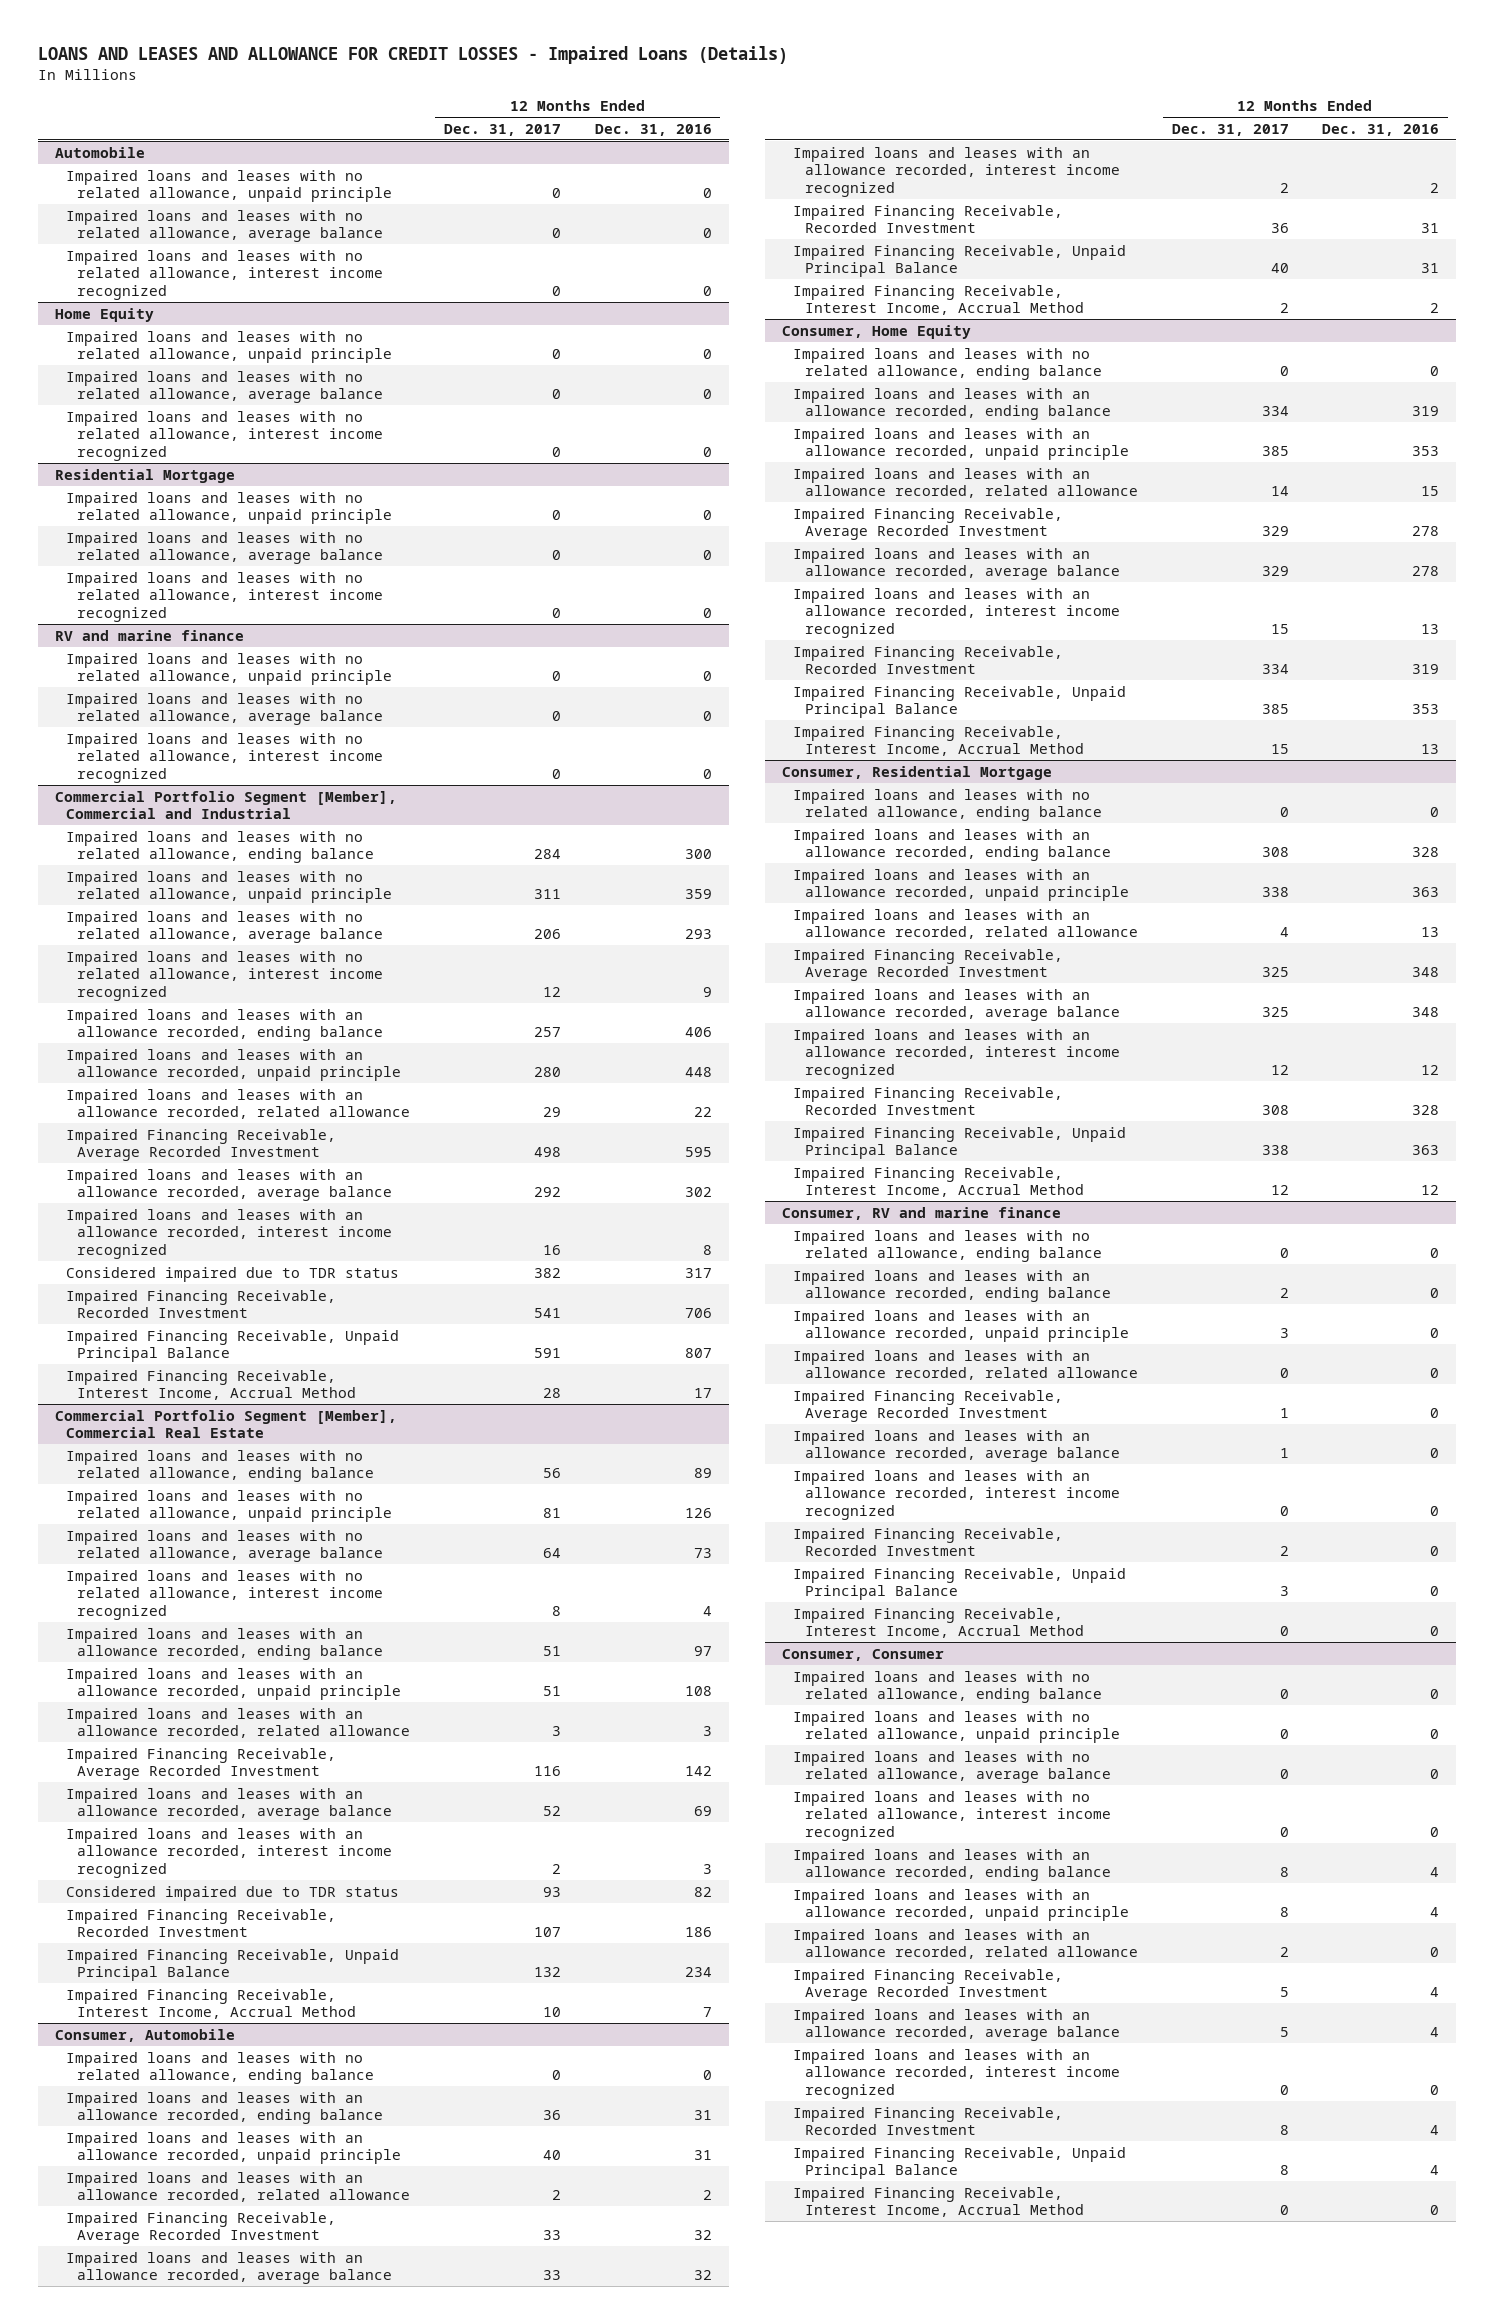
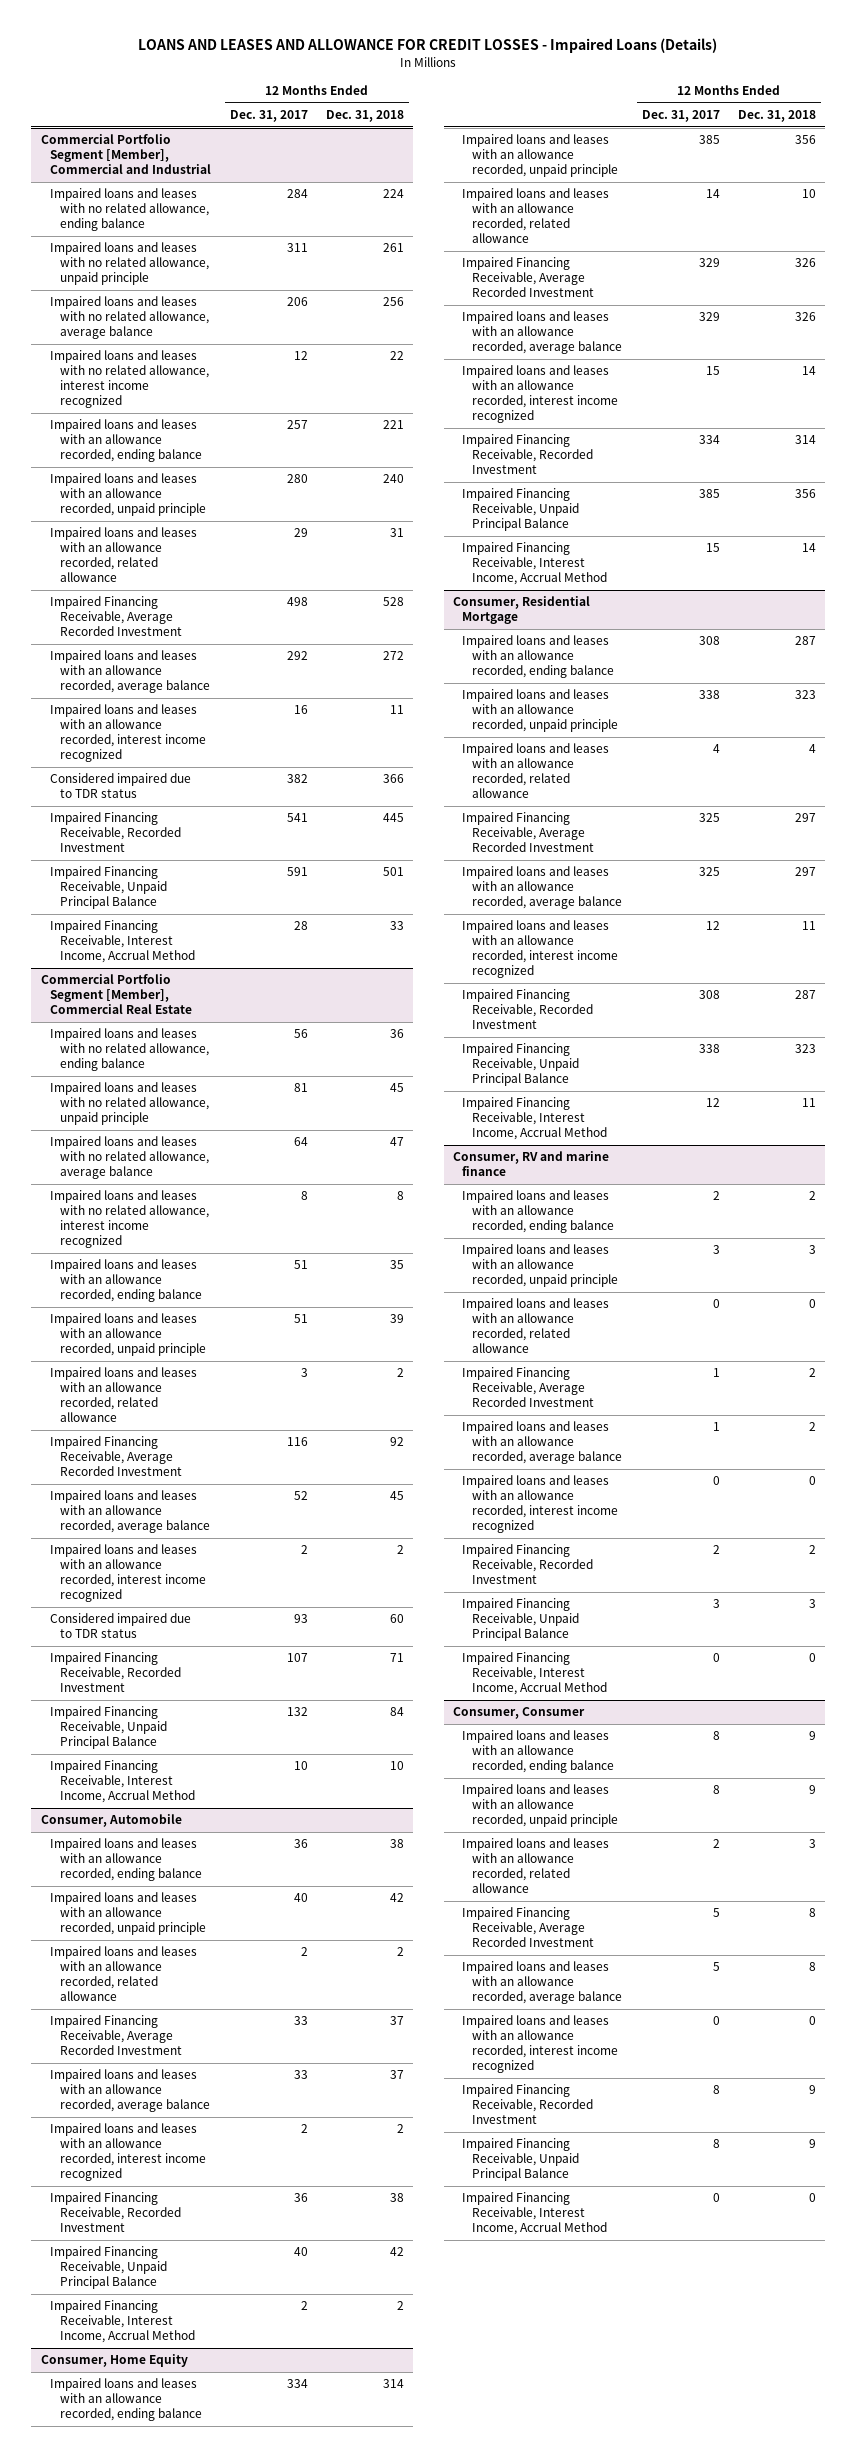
- | 12 Months Ended Dec. 31, 2017 | 12 Months Ended Dec. 31, 2016
+ | 12 Months Ended Dec. 31, 2017 | 12 Months Ended Dec. 31, 2018
- Automobile
- Impaired loans and leases with no related allowance, unpaid principle | 0 | 0
- Impaired loans and leases with no related allowance, average balance | 0 | 0
- Impaired loans and leases with no related allowance, interest income recognized | 0 | 0
- Home Equity
- Impaired loans and leases with no related allowance, unpaid principle | 0 | 0
- Impaired loans and leases with no related allowance, average balance | 0 | 0
- Impaired loans and leases with no related allowance, interest income recognized | 0 | 0
- Residential Mortgage
- Impaired loans and leases with no related allowance, unpaid principle | 0 | 0
- Impaired loans and leases with no related allowance, average balance | 0 | 0
- Impaired loans and leases with no related allowance, interest income recognized | 0 | 0
- RV and marine finance
- Impaired loans and leases with no related allowance, unpaid principle | 0 | 0
- Impaired loans and leases with no related allowance, average balance | 0 | 0
- Impaired loans and leases with no related allowance, interest income recognized | 0 | 0
@ Consumer, Automobile
- Impaired loans and leases with no related allowance, ending balance | 0 | 0
@ Consumer, Home Equity
- Impaired loans and leases with no related allowance, ending balance | 0 | 0
@ Consumer, Residential Mortgage
- Impaired loans and leases with no related allowance, ending balance | 0 | 0
@ Consumer, RV and marine finance
- Impaired loans and leases with no related allowance, ending balance | 0 | 0
@ Consumer, Consumer
- Impaired loans and leases with no related allowance, ending balance | 0 | 0
- Impaired loans and leases with no related allowance, unpaid principle | 0 | 0
- Impaired loans and leases with no related allowance, average balance | 0 | 0
- Impaired loans and leases with no related allowance, interest income recognized | 0 | 0

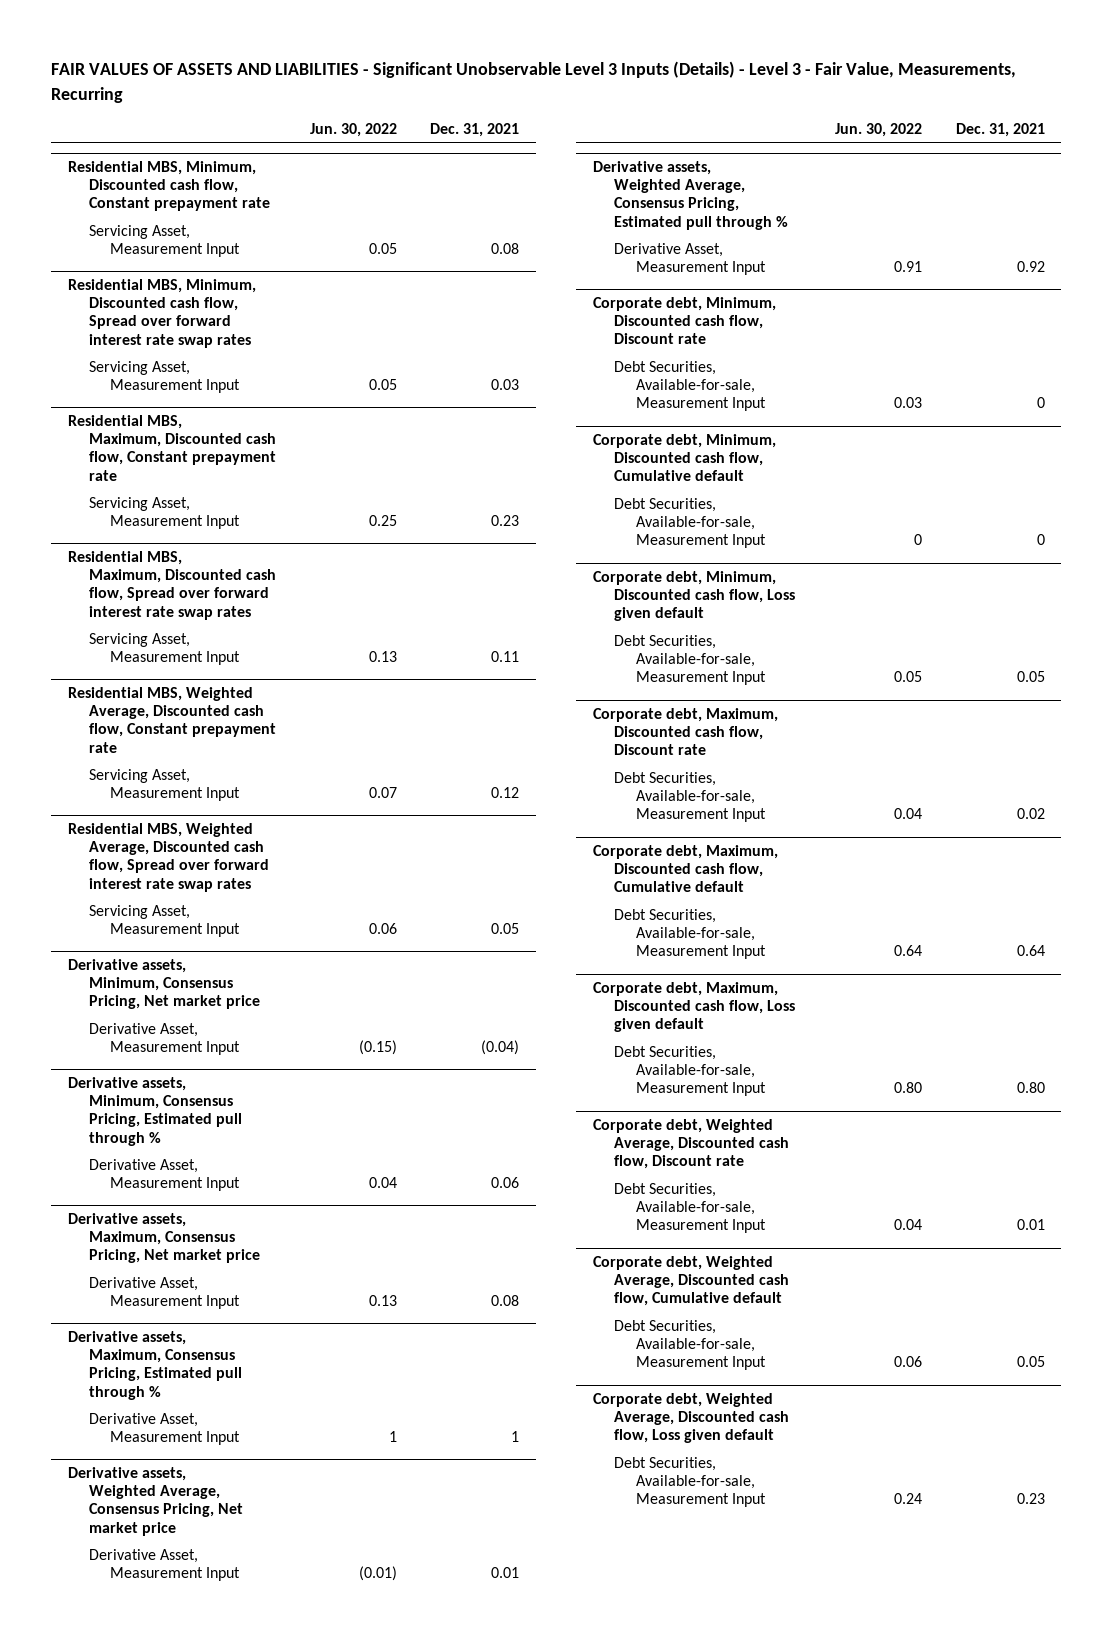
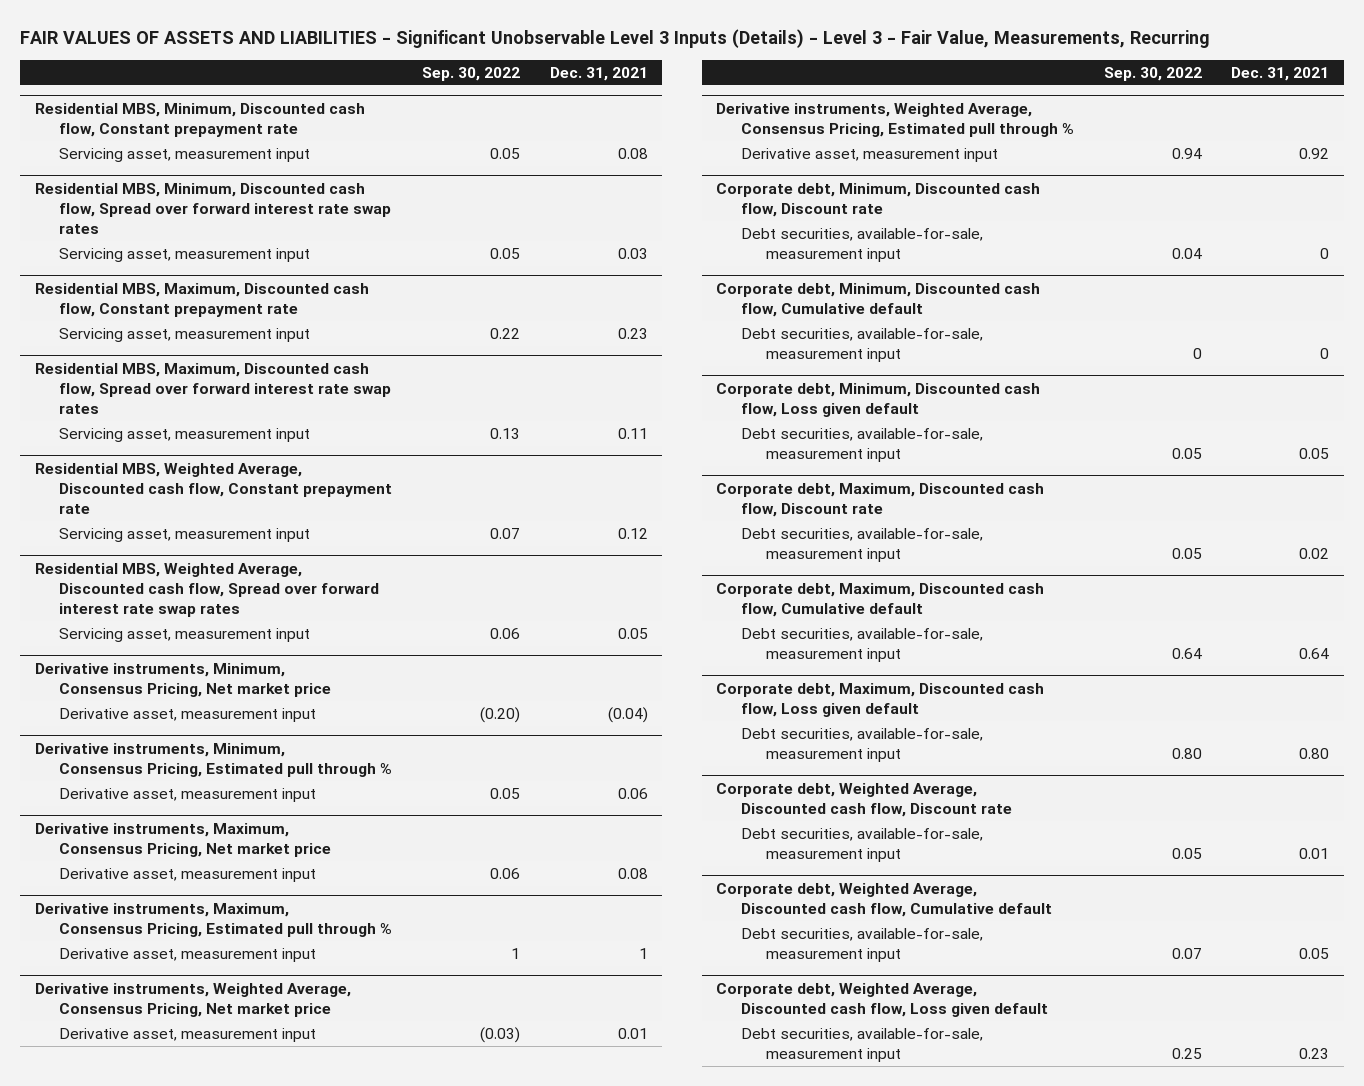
- | Jun. 30, 2022 | Dec. 31, 2021
+ | Sep. 30, 2022 | Dec. 31, 2021
@ Residential MBS, Minimum, Discounted cash flow, Constant prepayment rate
- Servicing Asset, Measurement Input | 0.05 | 0.08
+ Servicing asset, measurement input | 0.05 | 0.08
@ Residential MBS, Minimum, Discounted cash flow, Spread over forward interest rate swap rates
- Servicing Asset, Measurement Input | 0.05 | 0.03
+ Servicing asset, measurement input | 0.05 | 0.03
@ Residential MBS, Maximum, Discounted cash flow, Constant prepayment rate
- Servicing Asset, Measurement Input | 0.25 | 0.23
+ Servicing asset, measurement input | 0.22 | 0.23
@ Residential MBS, Maximum, Discounted cash flow, Spread over forward interest rate swap rates
- Servicing Asset, Measurement Input | 0.13 | 0.11
+ Servicing asset, measurement input | 0.13 | 0.11
@ Residential MBS, Weighted Average, Discounted cash flow, Constant prepayment rate
- Servicing Asset, Measurement Input | 0.07 | 0.12
+ Servicing asset, measurement input | 0.07 | 0.12
@ Residential MBS, Weighted Average, Discounted cash flow, Spread over forward interest rate swap rates
- Servicing Asset, Measurement Input | 0.06 | 0.05
- Derivative assets, Minimum, Consensus Pricing, Net market price
- Derivative Asset, Measurement Input | (0.15) | (0.04)
- Derivative assets, Minimum, Consensus Pricing, Estimated pull through %
- Derivative Asset, Measurement Input | 0.04 | 0.06
- Derivative assets, Maximum, Consensus Pricing, Net market price
- Derivative Asset, Measurement Input | 0.13 | 0.08
- Derivative assets, Maximum, Consensus Pricing, Estimated pull through %
- Derivative Asset, Measurement Input | 1 | 1
- Derivative assets, Weighted Average, Consensus Pricing, Net market price
- Derivative Asset, Measurement Input | (0.01) | 0.01
- Derivative assets, Weighted Average, Consensus Pricing, Estimated pull through %
- Derivative Asset, Measurement Input | 0.91 | 0.92
@ Residential MBS, Weighted Average, Discounted cash flow, Spread over forward interest rate swap rates
+ Servicing asset, measurement input | 0.06 | 0.05
+ Derivative instruments, Minimum, Consensus Pricing, Net market price
+ Derivative asset, measurement input | (0.20) | (0.04)
+ Derivative instruments, Minimum, Consensus Pricing, Estimated pull through %
+ Derivative asset, measurement input | 0.05 | 0.06
+ Derivative instruments, Maximum, Consensus Pricing, Net market price
+ Derivative asset, measurement input | 0.06 | 0.08
+ Derivative instruments, Maximum, Consensus Pricing, Estimated pull through %
+ Derivative asset, measurement input | 1 | 1
+ Derivative instruments, Weighted Average, Consensus Pricing, Net market price
+ Derivative asset, measurement input | (0.03) | 0.01
+ Derivative instruments, Weighted Average, Consensus Pricing, Estimated pull through %
+ Derivative asset, measurement input | 0.94 | 0.92
@ Corporate debt, Minimum, Discounted cash flow, Discount rate
- Debt Securities, Available-for-sale, Measurement Input | 0.03 | 0
+ Debt securities, available-for-sale, measurement input | 0.04 | 0
@ Corporate debt, Minimum, Discounted cash flow, Cumulative default
- Debt Securities, Available-for-sale, Measurement Input | 0 | 0
+ Debt securities, available-for-sale, measurement input | 0 | 0
@ Corporate debt, Minimum, Discounted cash flow, Loss given default
- Debt Securities, Available-for-sale, Measurement Input | 0.05 | 0.05
+ Debt securities, available-for-sale, measurement input | 0.05 | 0.05
@ Corporate debt, Maximum, Discounted cash flow, Discount rate
- Debt Securities, Available-for-sale, Measurement Input | 0.04 | 0.02
+ Debt securities, available-for-sale, measurement input | 0.05 | 0.02
@ Corporate debt, Maximum, Discounted cash flow, Cumulative default
- Debt Securities, Available-for-sale, Measurement Input | 0.64 | 0.64
+ Debt securities, available-for-sale, measurement input | 0.64 | 0.64
@ Corporate debt, Maximum, Discounted cash flow, Loss given default
- Debt Securities, Available-for-sale, Measurement Input | 0.80 | 0.80
+ Debt securities, available-for-sale, measurement input | 0.80 | 0.80
@ Corporate debt, Weighted Average, Discounted cash flow, Discount rate
- Debt Securities, Available-for-sale, Measurement Input | 0.04 | 0.01
+ Debt securities, available-for-sale, measurement input | 0.05 | 0.01
@ Corporate debt, Weighted Average, Discounted cash flow, Cumulative default
- Debt Securities, Available-for-sale, Measurement Input | 0.06 | 0.05
+ Debt securities, available-for-sale, measurement input | 0.07 | 0.05
@ Corporate debt, Weighted Average, Discounted cash flow, Loss given default
- Debt Securities, Available-for-sale, Measurement Input | 0.24 | 0.23
+ Debt securities, available-for-sale, measurement input | 0.25 | 0.23

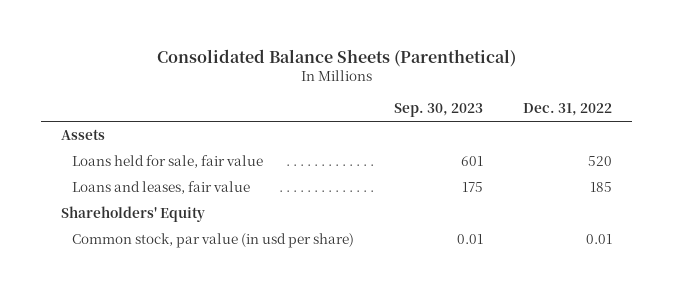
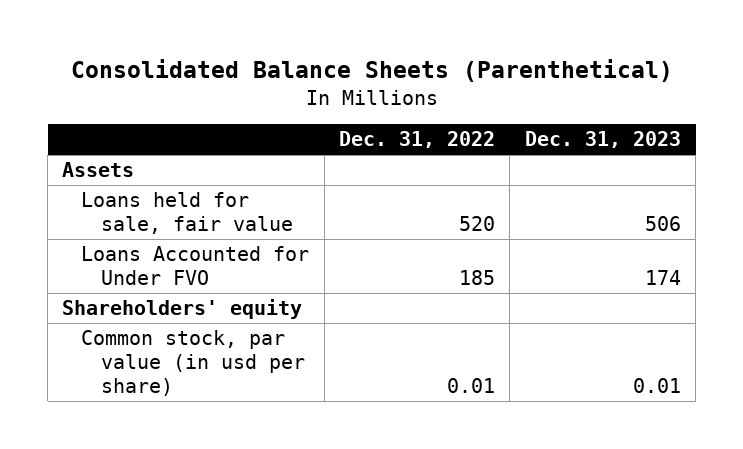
- | Sep. 30, 2023 | Dec. 31, 2022
+ | Dec. 31, 2022 | Dec. 31, 2023
- Loans and leases, fair value | 175 | 185
- Shareholders' Equity
+ Loans Accounted for Under FVO | 185 | 174
+ Shareholders' equity

